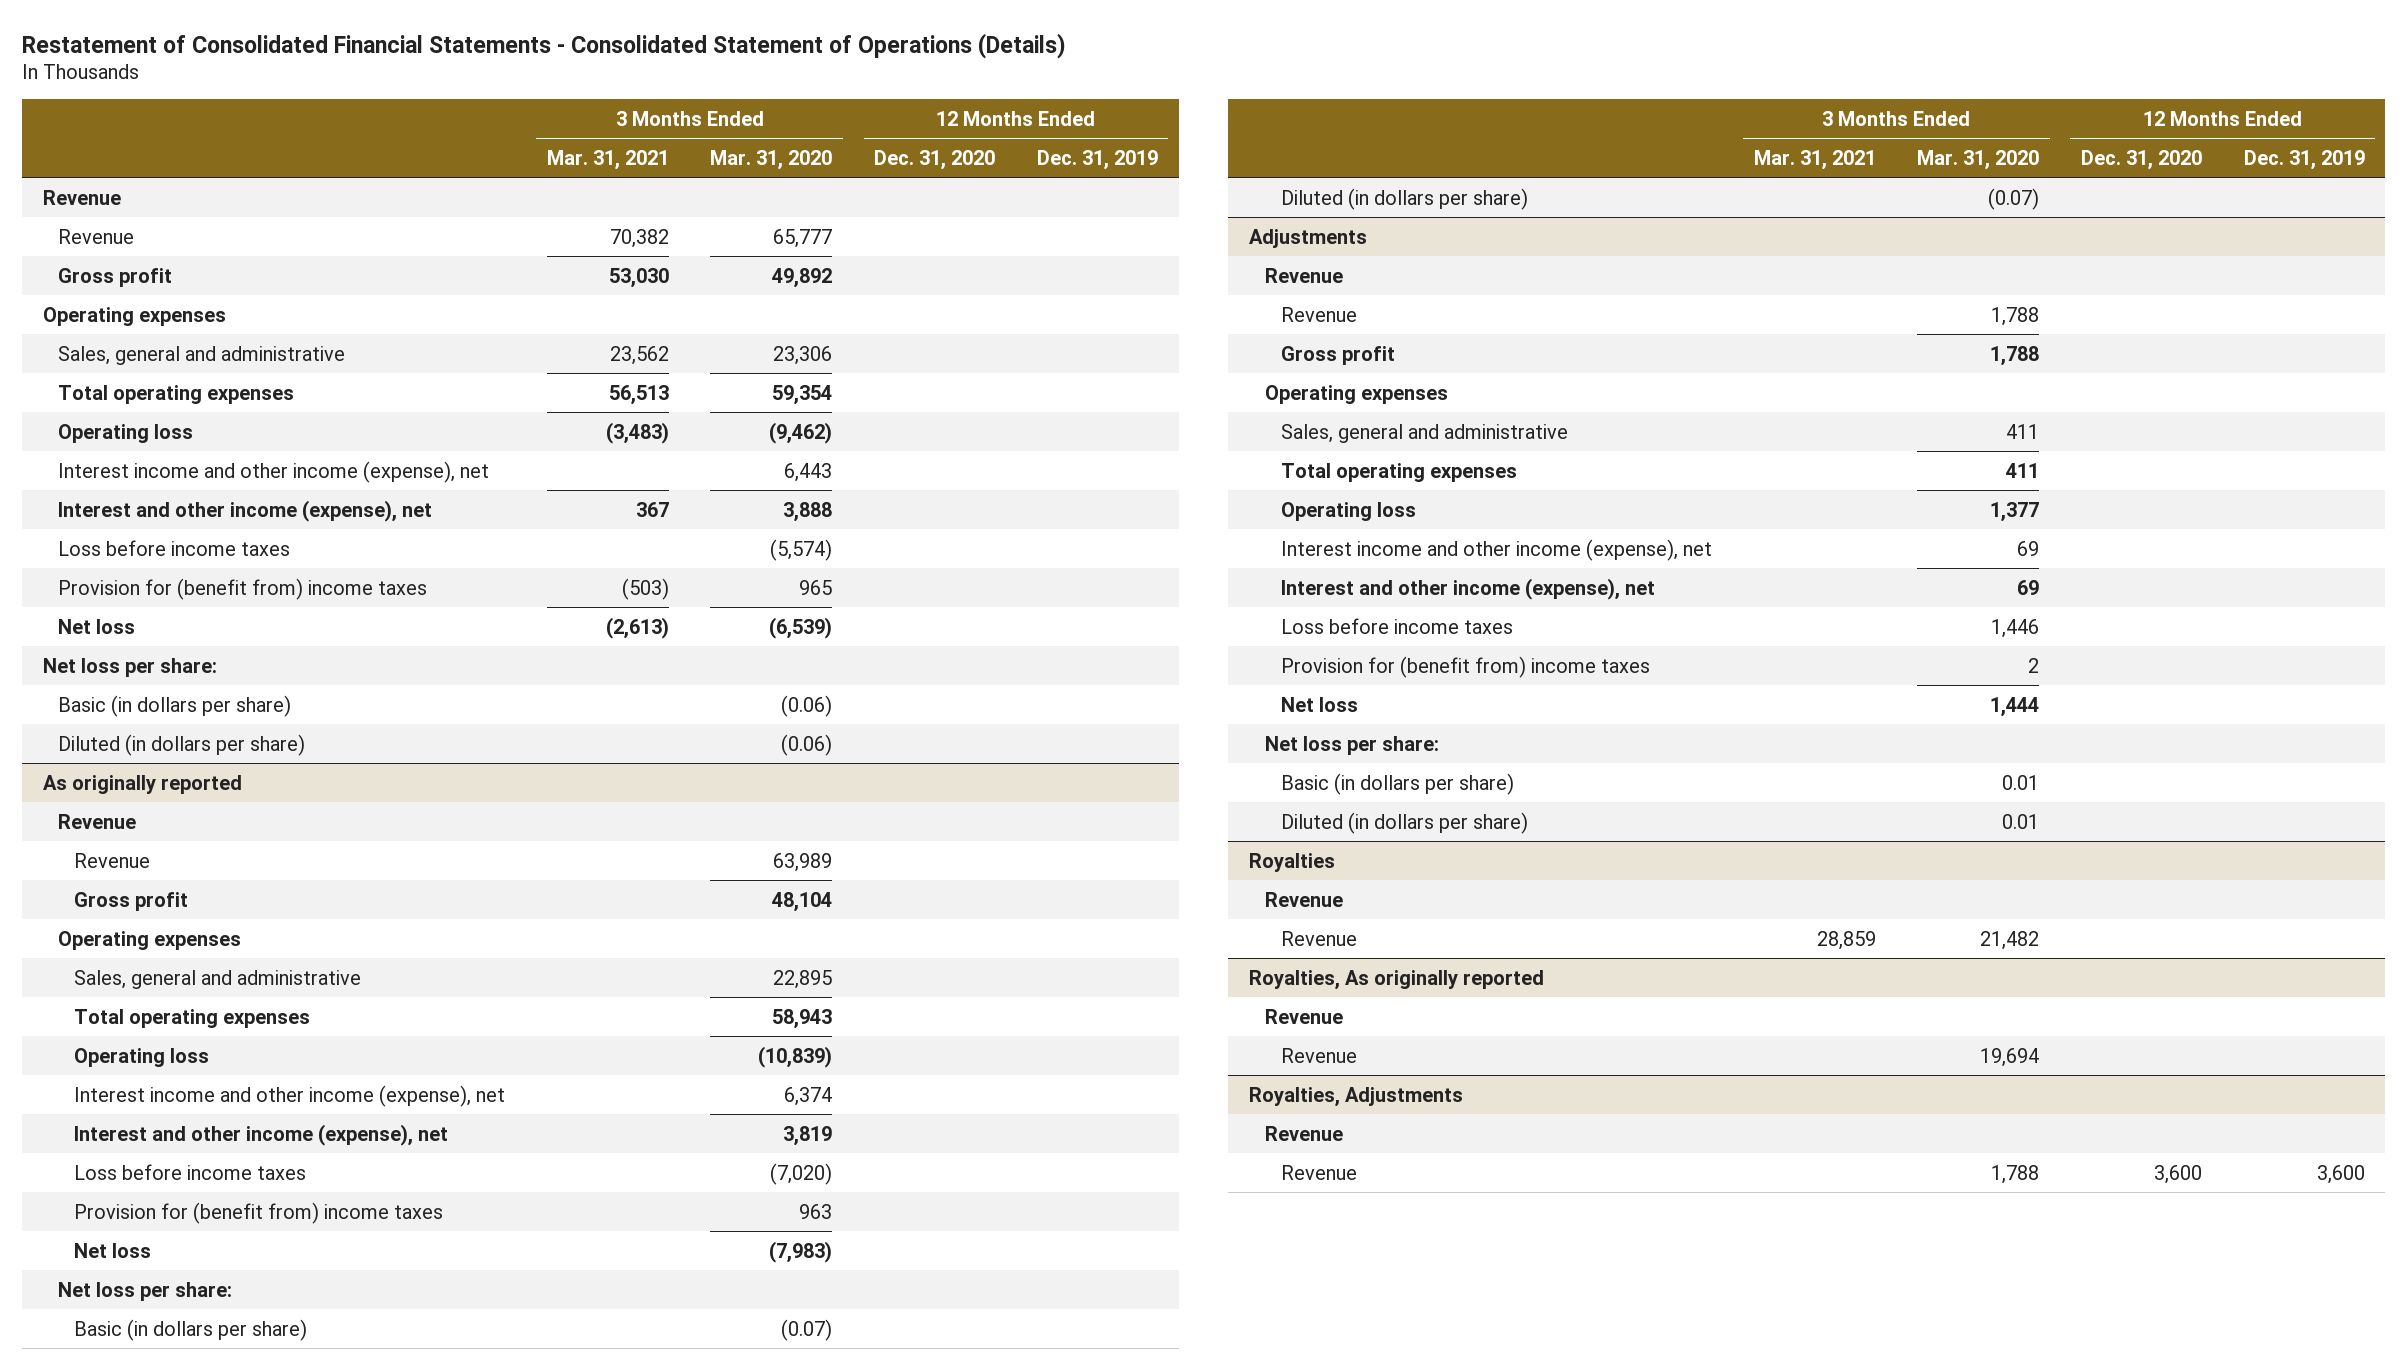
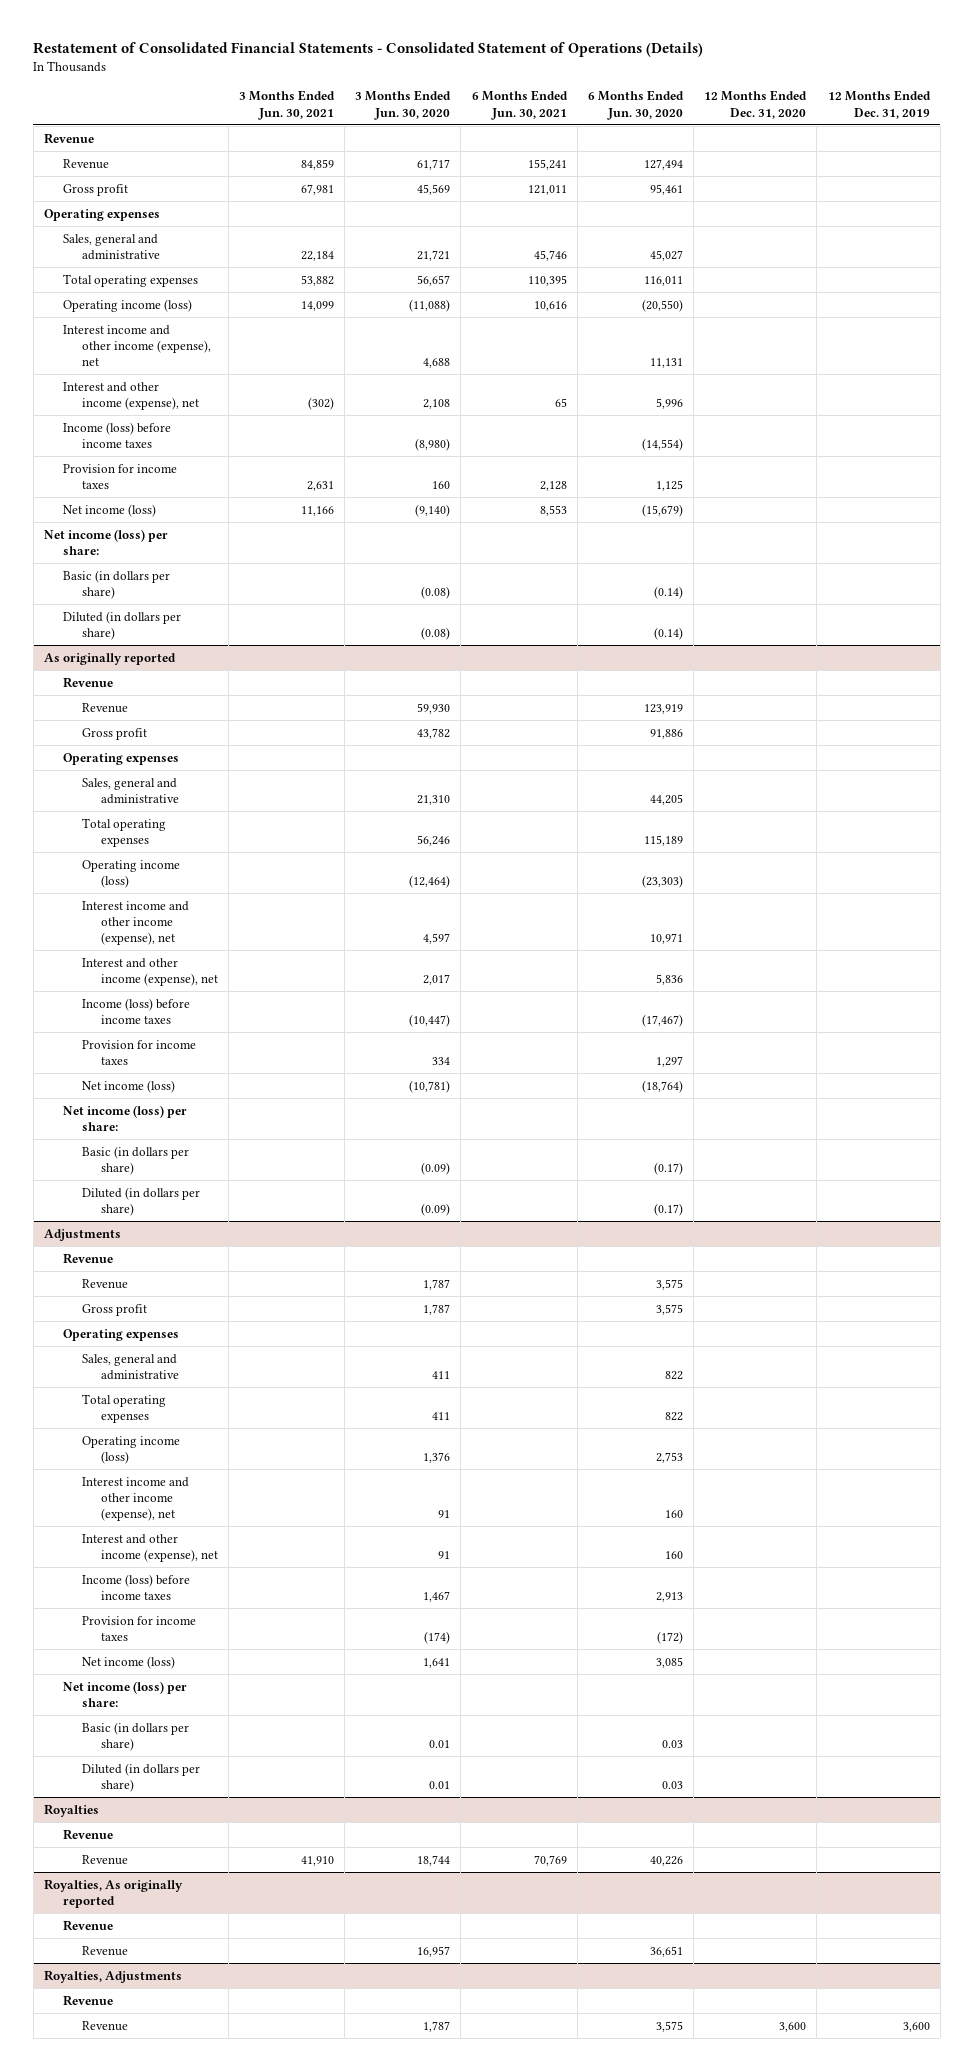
- | 3 Months Ended Mar. 31, 2021 | 3 Months Ended Mar. 31, 2020 | 12 Months Ended Dec. 31, 2020 | 12 Months Ended Dec. 31, 2019
+ | 3 Months Ended Jun. 30, 2021 | 3 Months Ended Jun. 30, 2020 | 6 Months Ended Jun. 30, 2021 | 6 Months Ended Jun. 30, 2020 | 12 Months Ended Dec. 31, 2020 | 12 Months Ended Dec. 31, 2019
- Operating loss | (3,483) | (9,462) | |
+ Operating income (loss) | 14,099 | (11,088) | 10,616 | (20,550) | |
- Loss before income taxes | | (5,574) | |
- Provision for (benefit from) income taxes | (503) | 965 | |
- Net loss | (2,613) | (6,539) | |
- Net loss per share:
+ Income (loss) before income taxes | | (8,980) | | (14,554) | |
+ Provision for income taxes | 2,631 | 160 | 2,128 | 1,125 | |
+ Net income (loss) | 11,166 | (9,140) | 8,553 | (15,679) | |
+ Net income (loss) per share:
@ As originally reported
- Operating loss | | (10,839) | |
+ Operating income (loss) | | (12,464) | | (23,303) | |
- Loss before income taxes | | (7,020) | |
- Provision for (benefit from) income taxes | | 963 | |
- Net loss | | (7,983) | |
- Net loss per share:
+ Income (loss) before income taxes | | (10,447) | | (17,467) | |
+ Provision for income taxes | | 334 | | 1,297 | |
+ Net income (loss) | | (10,781) | | (18,764) | |
+ Net income (loss) per share:
@ Adjustments
- Operating loss | | 1,377 | |
+ Operating income (loss) | | 1,376 | | 2,753 | |
- Loss before income taxes | | 1,446 | |
- Provision for (benefit from) income taxes | | 2 | |
- Net loss | | 1,444 | |
- Net loss per share:
+ Income (loss) before income taxes | | 1,467 | | 2,913 | |
+ Provision for income taxes | | (174) | | (172) | |
+ Net income (loss) | | 1,641 | | 3,085 | |
+ Net income (loss) per share:

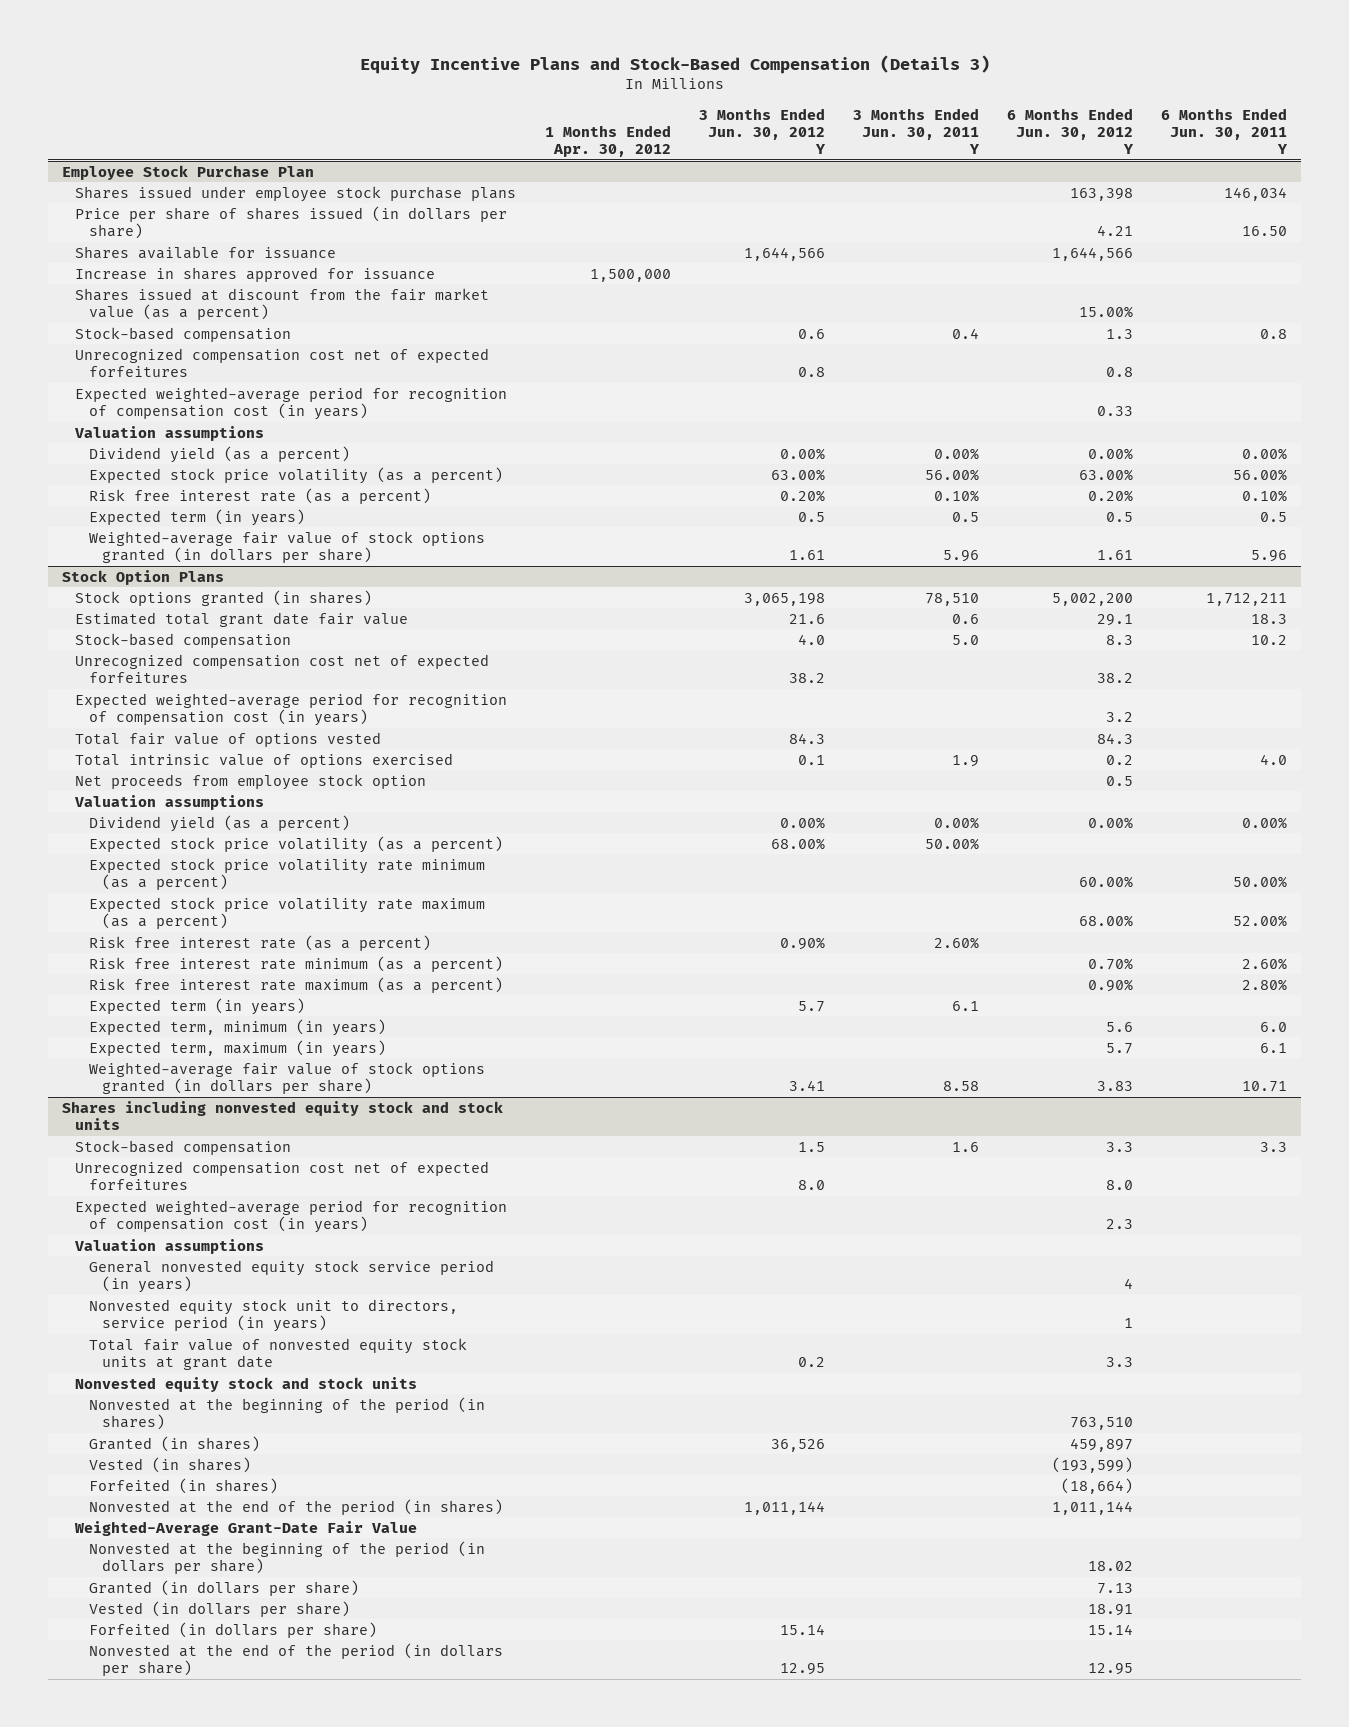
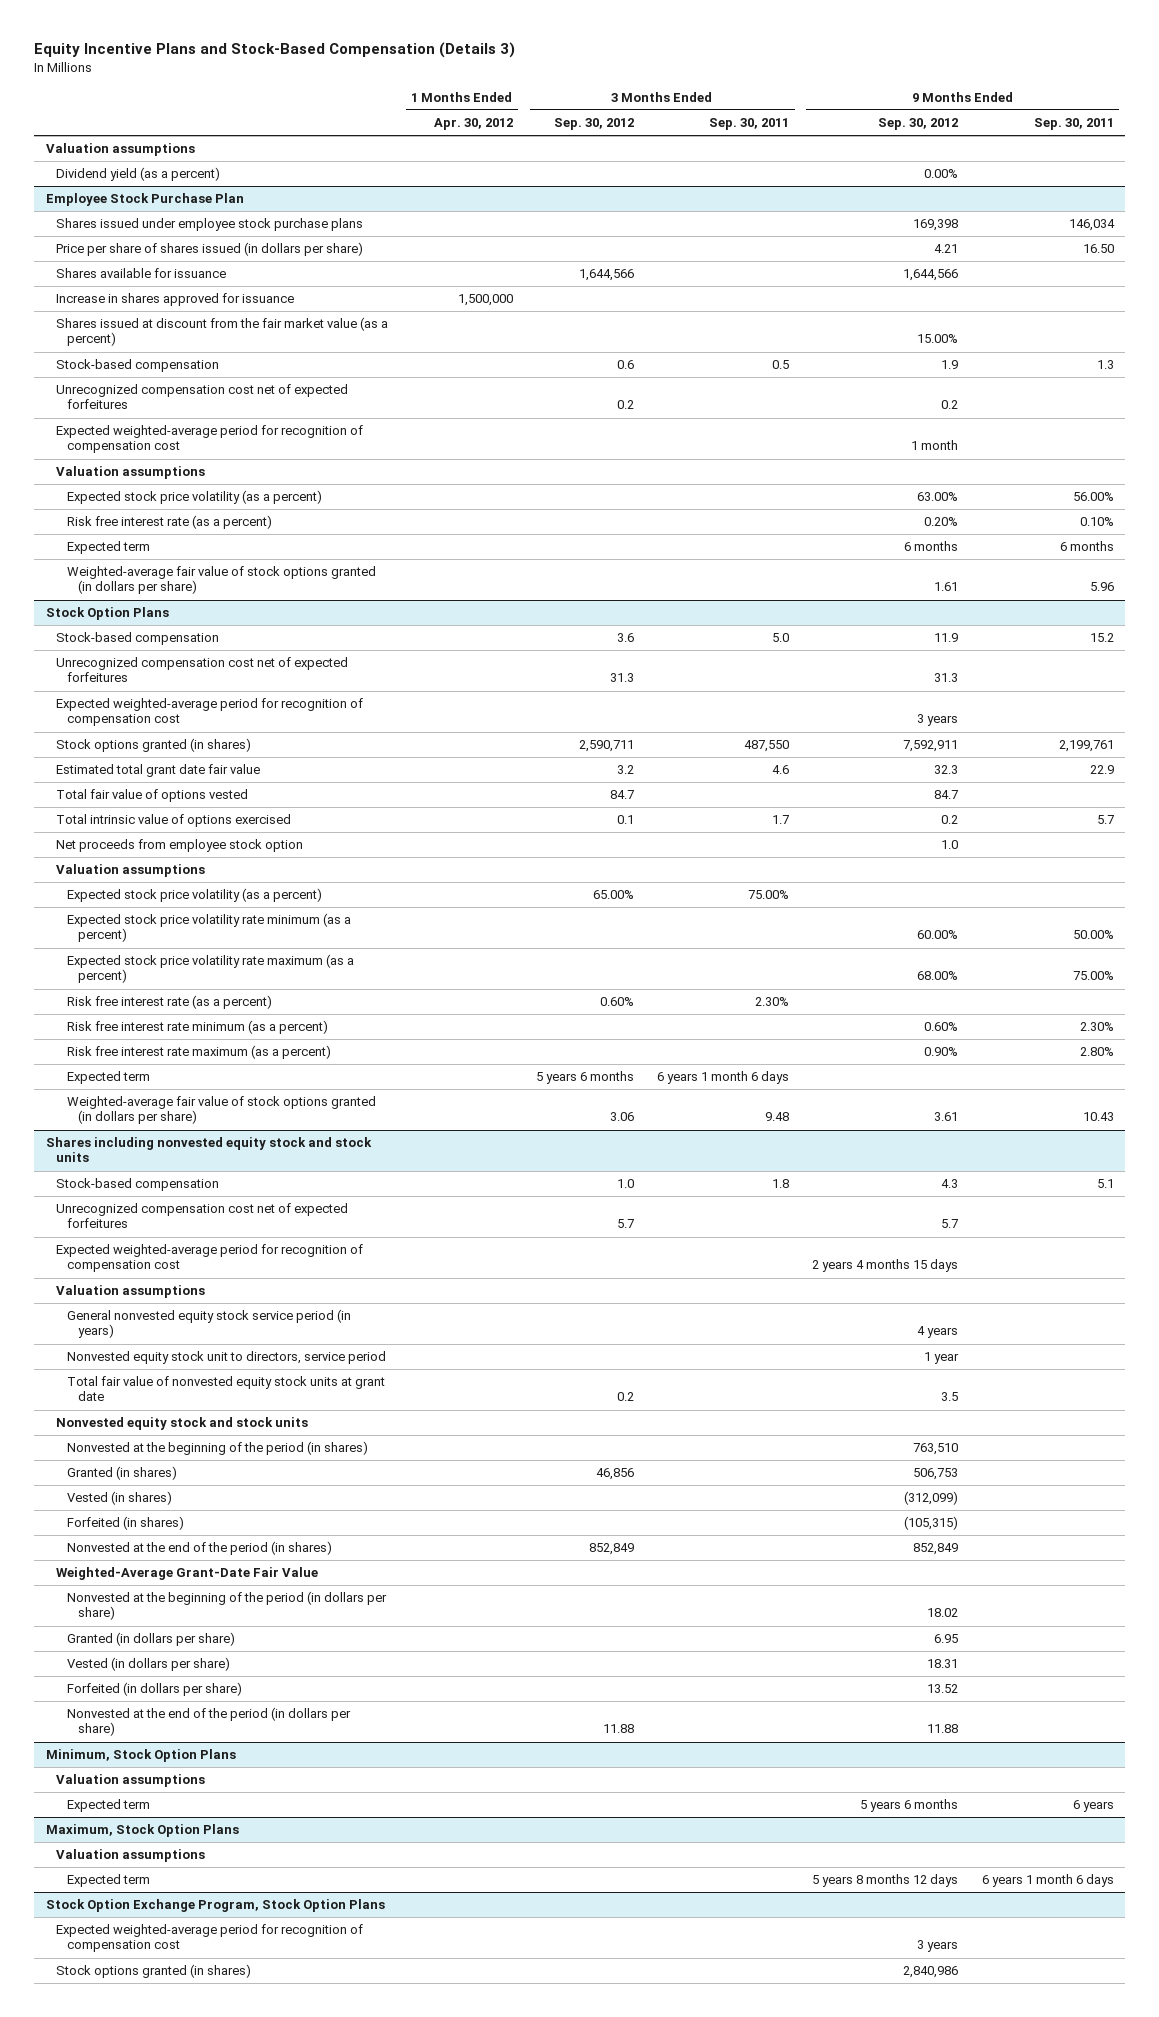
- | 1 Months Ended Apr. 30, 2012 | 3 Months Ended Jun. 30, 2012 Y | 3 Months Ended Jun. 30, 2011 Y | 6 Months Ended Jun. 30, 2012 Y | 6 Months Ended Jun. 30, 2011 Y
+ | 1 Months Ended Apr. 30, 2012 | 3 Months Ended Sep. 30, 2012 | 3 Months Ended Sep. 30, 2011 | 9 Months Ended Sep. 30, 2012 | 9 Months Ended Sep. 30, 2011
+ Valuation assumptions
+ Dividend yield (as a percent) | | | | 0.00% |
@ Employee Stock Purchase Plan
- Expected weighted-average period for recognition of compensation cost (in years) | | | | 0.33 |
+ Expected weighted-average period for recognition of compensation cost | | | | 1 month |
- Dividend yield (as a percent) | | 0.00% | 0.00% | 0.00% | 0.00%
- Expected term (in years) | | 0.5 | 0.5 | 0.5 | 0.5
+ Expected term | | | | 6 months | 6 months
@ Stock Option Plans
- Expected weighted-average period for recognition of compensation cost (in years) | | | | 3.2 |
+ Expected weighted-average period for recognition of compensation cost | | | | 3 years |
moved down: Stock options granted (in shares) | | 2,590,711 | 487,550 | 7,592,911 | 2,199,761
moved down: Estimated total grant date fair value | | 3.2 | 4.6 | 32.3 | 22.9
- Dividend yield (as a percent) | | 0.00% | 0.00% | 0.00% | 0.00%
- Expected term (in years) | | 5.7 | 6.1 | |
- Expected term, minimum (in years) | | | | 5.6 | 6.0
- Expected term, maximum (in years) | | | | 5.7 | 6.1
+ Expected term | | 5 years 6 months | 6 years 1 month 6 days | |
@ Shares including nonvested equity stock and stock units
- Expected weighted-average period for recognition of compensation cost (in years) | | | | 2.3 |
+ Expected weighted-average period for recognition of compensation cost | | | | 2 years 4 months 15 days |
- Nonvested equity stock unit to directors, service period (in years) | | | | 1 |
+ Nonvested equity stock unit to directors, service period | | | | 1 year |
+ Minimum, Stock Option Plans
+ Valuation assumptions
+ Expected term | | | | 5 years 6 months | 6 years
+ Maximum, Stock Option Plans
+ Valuation assumptions
+ Expected term | | | | 5 years 8 months 12 days | 6 years 1 month 6 days
+ Stock Option Exchange Program, Stock Option Plans
+ Expected weighted-average period for recognition of compensation cost | | | | 3 years |
+ Stock options granted (in shares) | | | | 2,840,986 |

